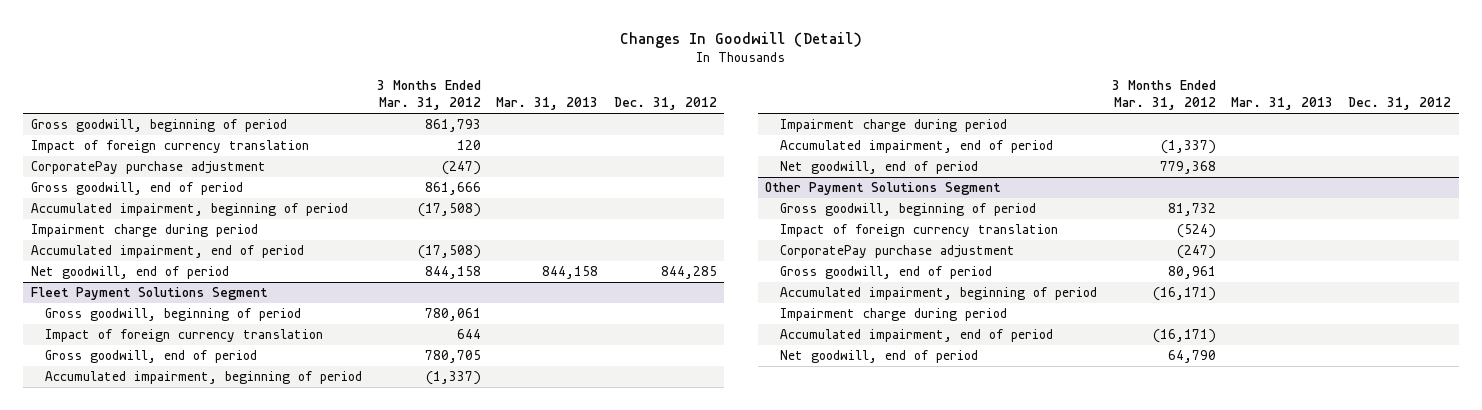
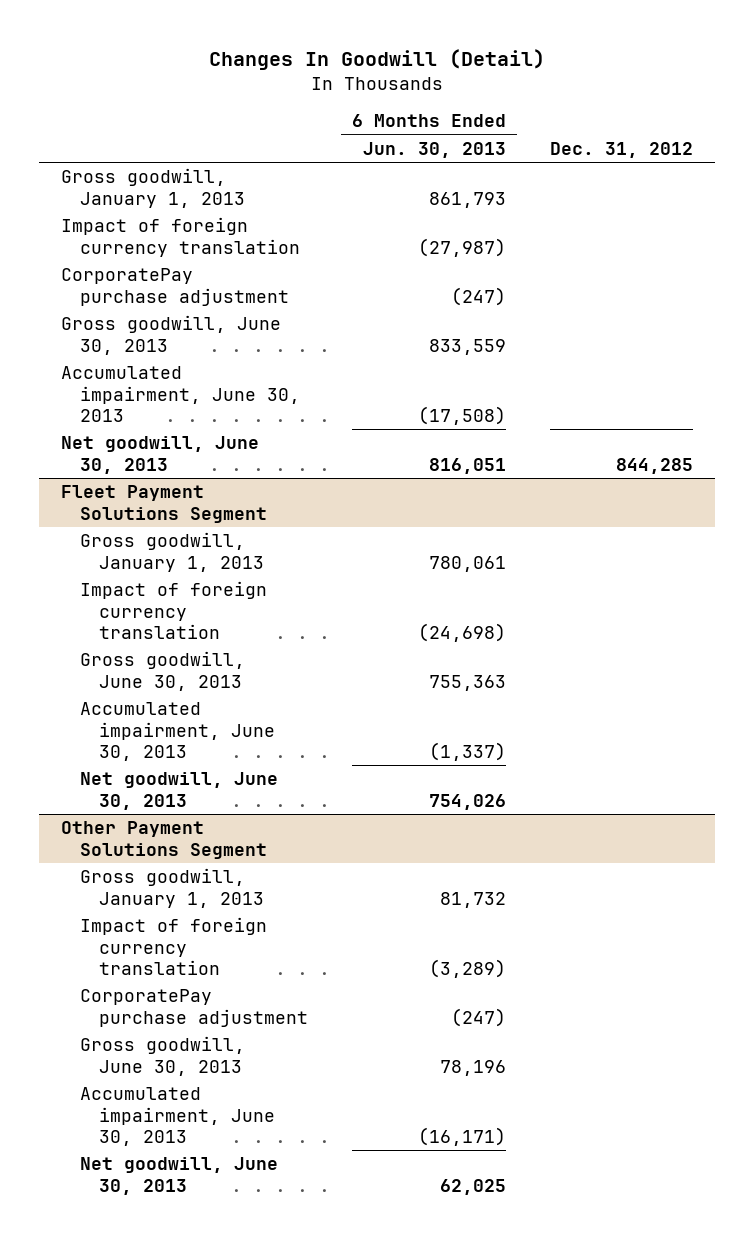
- | 3 Months Ended Mar. 31, 2012 | Mar. 31, 2013 | Dec. 31, 2012
+ | 6 Months Ended Jun. 30, 2013 | Dec. 31, 2012
- Gross goodwill, beginning of period | 861,793 | |
+ Gross goodwill, January 1, 2013 | 861,793 |
- Gross goodwill, end of period | 861,666 | |
- Accumulated impairment, beginning of period | (17,508) | |
- Impairment charge during period
- Accumulated impairment, end of period | (17,508) | |
- Net goodwill, end of period | 844,158 | 844,158 | 844,285
+ Gross goodwill, June 30, 2013 | 833,559 |
+ Accumulated impairment, June 30, 2013 | (17,508) |
+ Net goodwill, June 30, 2013 | 816,051 | 844,285
@ Fleet Payment Solutions Segment
- Gross goodwill, beginning of period | 780,061 | |
+ Gross goodwill, January 1, 2013 | 780,061 |
- Gross goodwill, end of period | 780,705 | |
- Accumulated impairment, beginning of period | (1,337) | |
- Impairment charge during period
- Accumulated impairment, end of period | (1,337) | |
- Net goodwill, end of period | 779,368 | |
+ Gross goodwill, June 30, 2013 | 755,363 |
+ Accumulated impairment, June 30, 2013 | (1,337) |
+ Net goodwill, June 30, 2013 | 754,026 |
@ Other Payment Solutions Segment
- Gross goodwill, beginning of period | 81,732 | |
+ Gross goodwill, January 1, 2013 | 81,732 |
- Gross goodwill, end of period | 80,961 | |
- Accumulated impairment, beginning of period | (16,171) | |
- Impairment charge during period
- Accumulated impairment, end of period | (16,171) | |
- Net goodwill, end of period | 64,790 | |
+ Gross goodwill, June 30, 2013 | 78,196 |
+ Accumulated impairment, June 30, 2013 | (16,171) |
+ Net goodwill, June 30, 2013 | 62,025 |

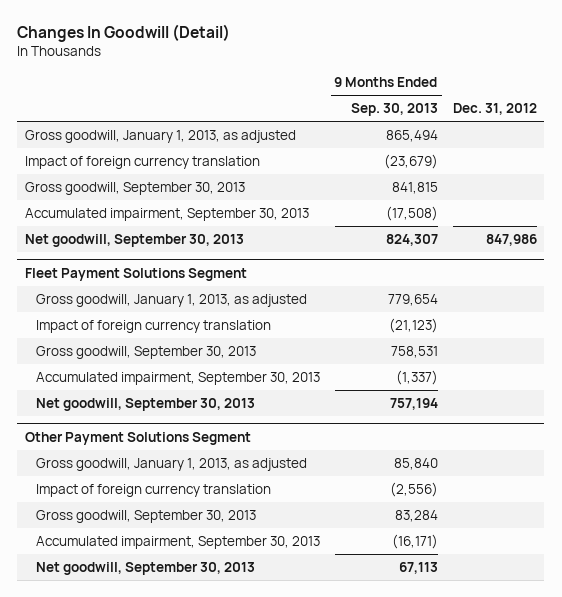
- | 6 Months Ended Jun. 30, 2013 | Dec. 31, 2012
+ | 9 Months Ended Sep. 30, 2013 | Dec. 31, 2012
- Gross goodwill, January 1, 2013 | 861,793 |
+ Gross goodwill, January 1, 2013, as adjusted | 865,494 |
- CorporatePay purchase adjustment | (247) |
- Gross goodwill, June 30, 2013 | 833,559 |
- Accumulated impairment, June 30, 2013 | (17,508) |
- Net goodwill, June 30, 2013 | 816,051 | 844,285
+ Gross goodwill, September 30, 2013 | 841,815 |
+ Accumulated impairment, September 30, 2013 | (17,508) |
+ Net goodwill, September 30, 2013 | 824,307 | 847,986
@ Fleet Payment Solutions Segment
- Gross goodwill, January 1, 2013 | 780,061 |
+ Gross goodwill, January 1, 2013, as adjusted | 779,654 |
- Gross goodwill, June 30, 2013 | 755,363 |
- Accumulated impairment, June 30, 2013 | (1,337) |
- Net goodwill, June 30, 2013 | 754,026 |
+ Gross goodwill, September 30, 2013 | 758,531 |
+ Accumulated impairment, September 30, 2013 | (1,337) |
+ Net goodwill, September 30, 2013 | 757,194 |
@ Other Payment Solutions Segment
- Gross goodwill, January 1, 2013 | 81,732 |
+ Gross goodwill, January 1, 2013, as adjusted | 85,840 |
- CorporatePay purchase adjustment | (247) |
- Gross goodwill, June 30, 2013 | 78,196 |
- Accumulated impairment, June 30, 2013 | (16,171) |
- Net goodwill, June 30, 2013 | 62,025 |
+ Gross goodwill, September 30, 2013 | 83,284 |
+ Accumulated impairment, September 30, 2013 | (16,171) |
+ Net goodwill, September 30, 2013 | 67,113 |

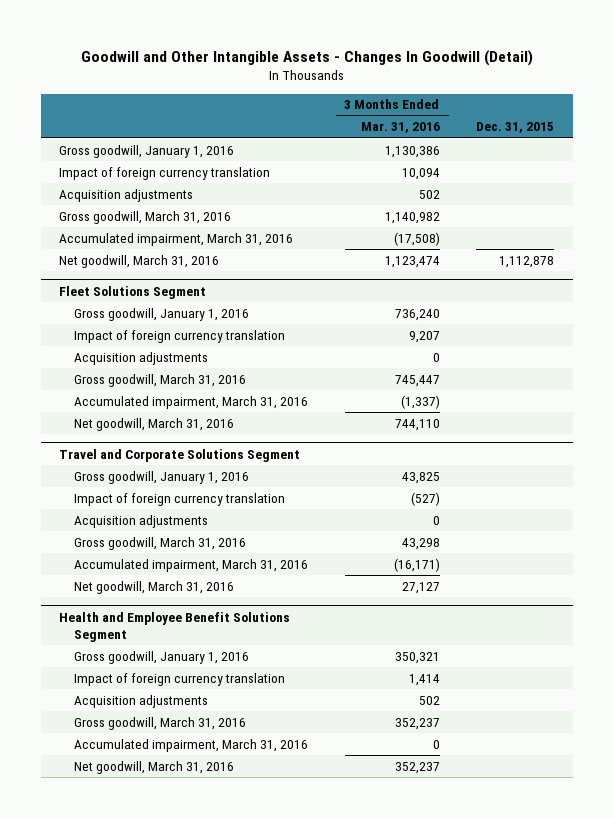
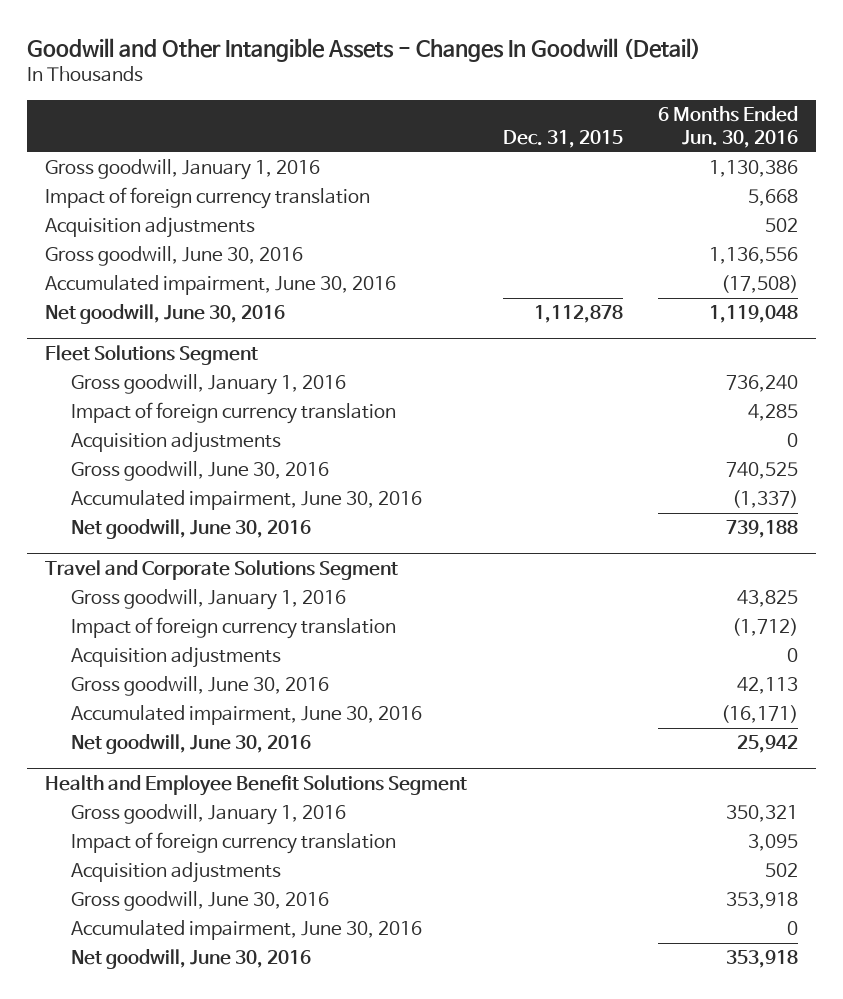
- | 3 Months Ended Mar. 31, 2016 | Dec. 31, 2015
+ | Dec. 31, 2015 | 6 Months Ended Jun. 30, 2016
- Gross goodwill, March 31, 2016 | 1,140,982 |
- Accumulated impairment, March 31, 2016 | (17,508) |
- Net goodwill, March 31, 2016 | 1,123,474 | 1,112,878
+ Gross goodwill, June 30, 2016 | | 1,136,556
+ Accumulated impairment, June 30, 2016 | | (17,508)
+ Net goodwill, June 30, 2016 | 1,112,878 | 1,119,048
@ Fleet Solutions Segment
- Gross goodwill, March 31, 2016 | 745,447 |
- Accumulated impairment, March 31, 2016 | (1,337) |
- Net goodwill, March 31, 2016 | 744,110 |
+ Gross goodwill, June 30, 2016 | | 740,525
+ Accumulated impairment, June 30, 2016 | | (1,337)
+ Net goodwill, June 30, 2016 | | 739,188
@ Travel and Corporate Solutions Segment
- Gross goodwill, March 31, 2016 | 43,298 |
- Accumulated impairment, March 31, 2016 | (16,171) |
- Net goodwill, March 31, 2016 | 27,127 |
+ Gross goodwill, June 30, 2016 | | 42,113
+ Accumulated impairment, June 30, 2016 | | (16,171)
+ Net goodwill, June 30, 2016 | | 25,942
@ Health and Employee Benefit Solutions Segment
- Gross goodwill, March 31, 2016 | 352,237 |
- Accumulated impairment, March 31, 2016 | 0 |
- Net goodwill, March 31, 2016 | 352,237 |
+ Gross goodwill, June 30, 2016 | | 353,918
+ Accumulated impairment, June 30, 2016 | | 0
+ Net goodwill, June 30, 2016 | | 353,918

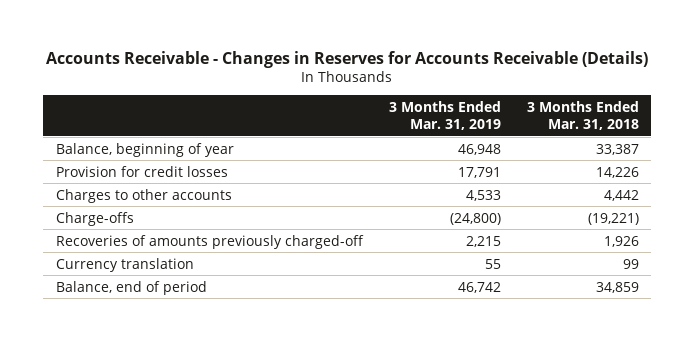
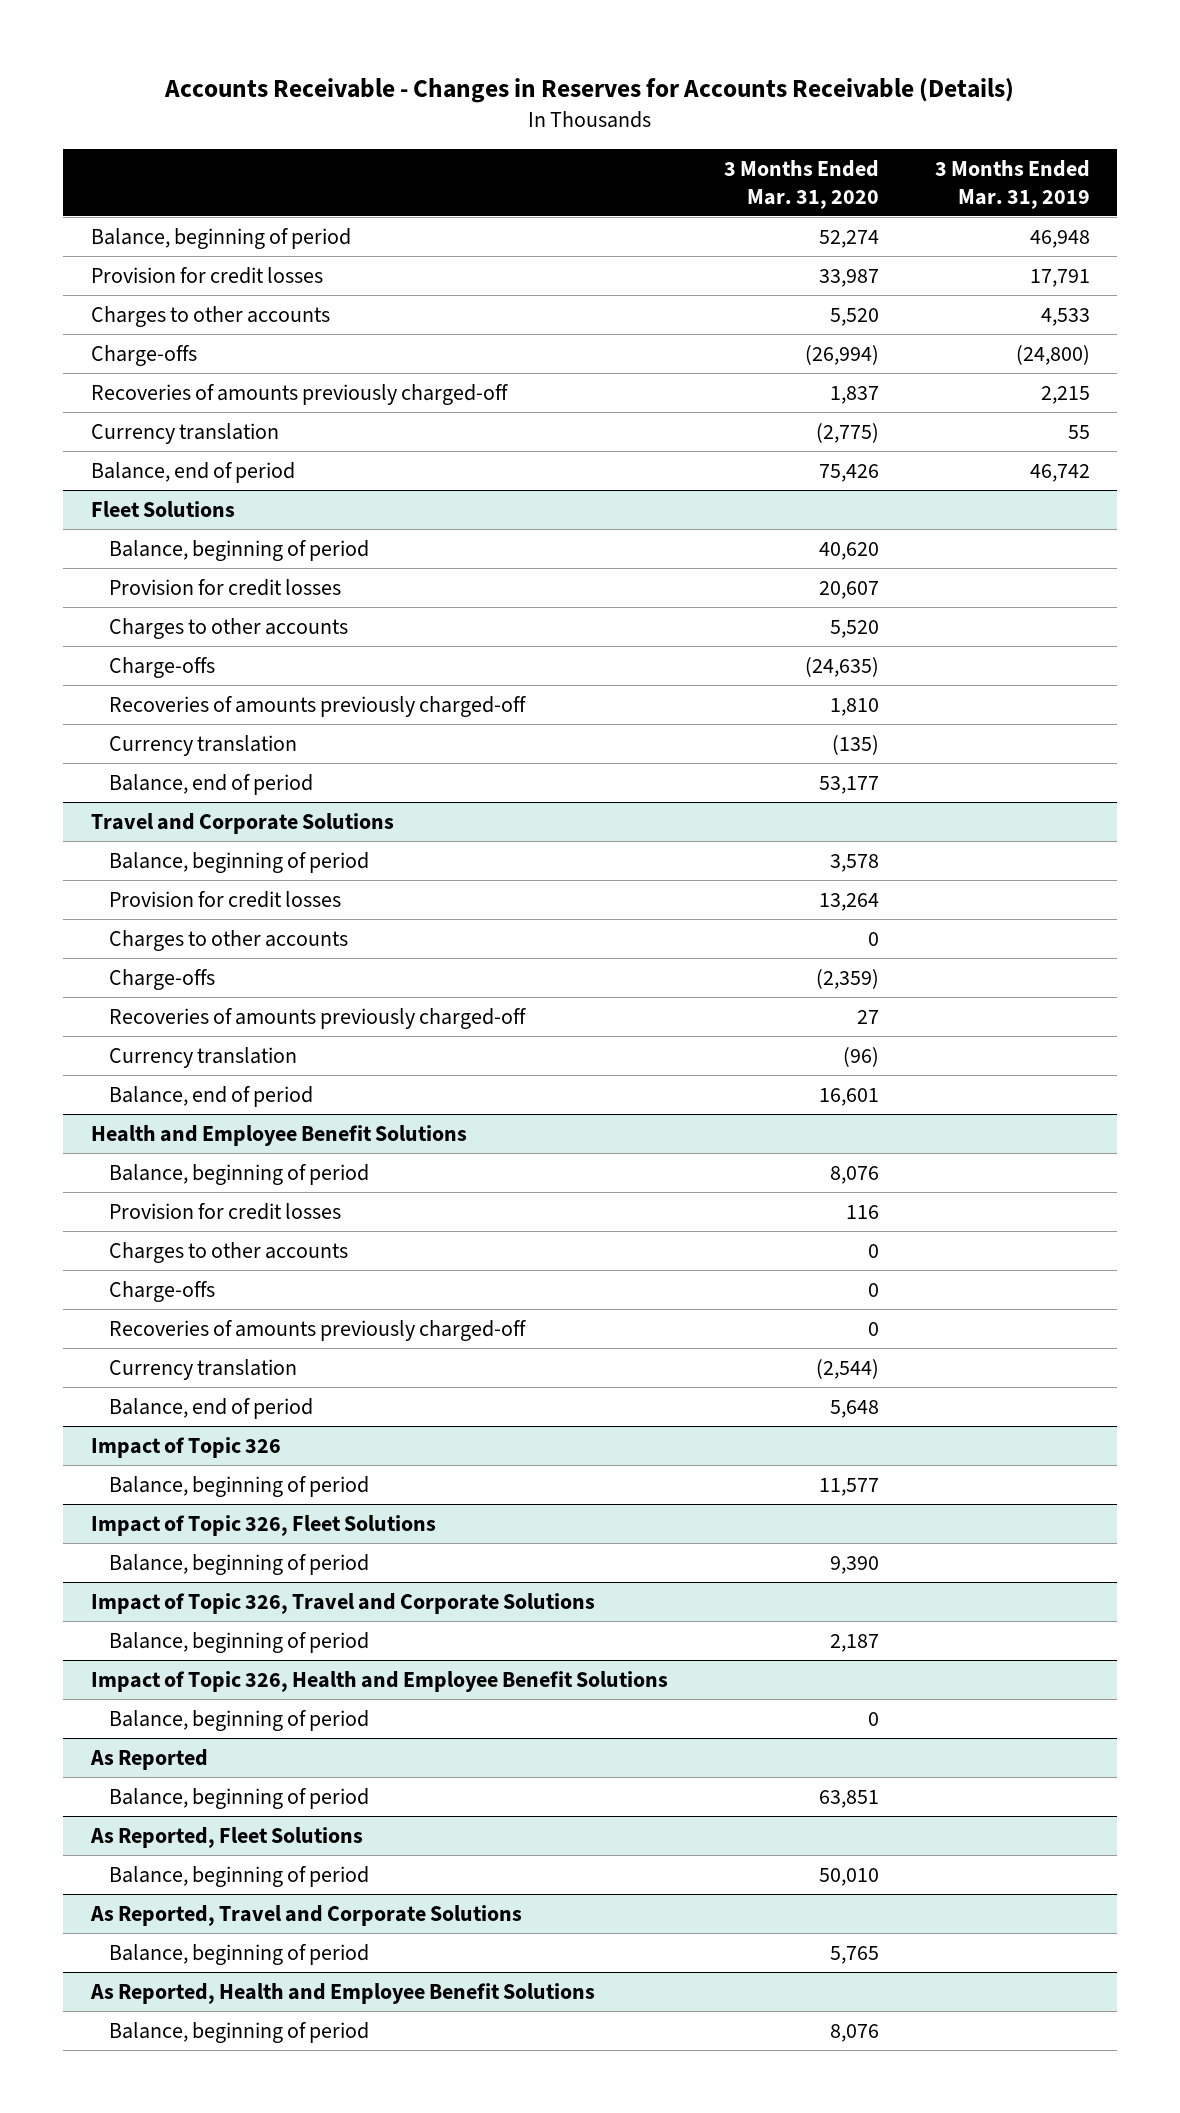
- | 3 Months Ended Mar. 31, 2019 | 3 Months Ended Mar. 31, 2018
+ | 3 Months Ended Mar. 31, 2020 | 3 Months Ended Mar. 31, 2019
- Balance, beginning of year | 46,948 | 33,387
+ Balance, beginning of period | 52,274 | 46,948
+ Fleet Solutions
+ Balance, beginning of period | 40,620 |
+ Provision for credit losses | 20,607 |
+ Charges to other accounts | 5,520 |
+ Charge-offs | (24,635) |
+ Recoveries of amounts previously charged-off | 1,810 |
+ Currency translation | (135) |
+ Balance, end of period | 53,177 |
+ Travel and Corporate Solutions
+ Balance, beginning of period | 3,578 |
+ Provision for credit losses | 13,264 |
+ Charges to other accounts | 0 |
+ Charge-offs | (2,359) |
+ Recoveries of amounts previously charged-off | 27 |
+ Currency translation | (96) |
+ Balance, end of period | 16,601 |
+ Health and Employee Benefit Solutions
+ Balance, beginning of period | 8,076 |
+ Provision for credit losses | 116 |
+ Charges to other accounts | 0 |
+ Charge-offs | 0 |
+ Recoveries of amounts previously charged-off | 0 |
+ Currency translation | (2,544) |
+ Balance, end of period | 5,648 |
+ Impact of Topic 326
+ Balance, beginning of period | 11,577 |
+ Impact of Topic 326, Fleet Solutions
+ Balance, beginning of period | 9,390 |
+ Impact of Topic 326, Travel and Corporate Solutions
+ Balance, beginning of period | 2,187 |
+ Impact of Topic 326, Health and Employee Benefit Solutions
+ Balance, beginning of period | 0 |
+ As Reported
+ Balance, beginning of period | 63,851 |
+ As Reported, Fleet Solutions
+ Balance, beginning of period | 50,010 |
+ As Reported, Travel and Corporate Solutions
+ Balance, beginning of period | 5,765 |
+ As Reported, Health and Employee Benefit Solutions
+ Balance, beginning of period | 8,076 |

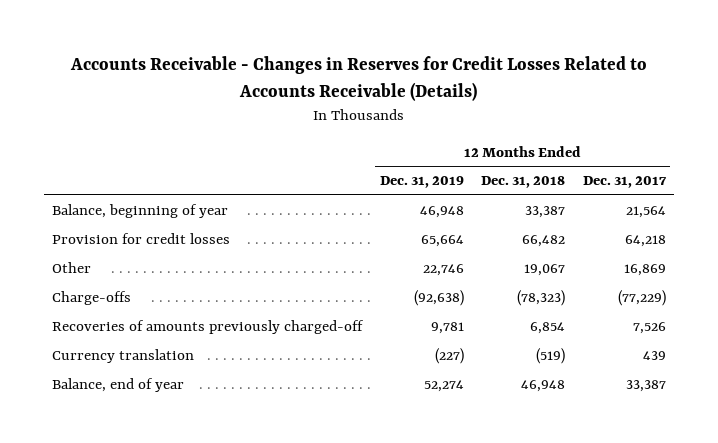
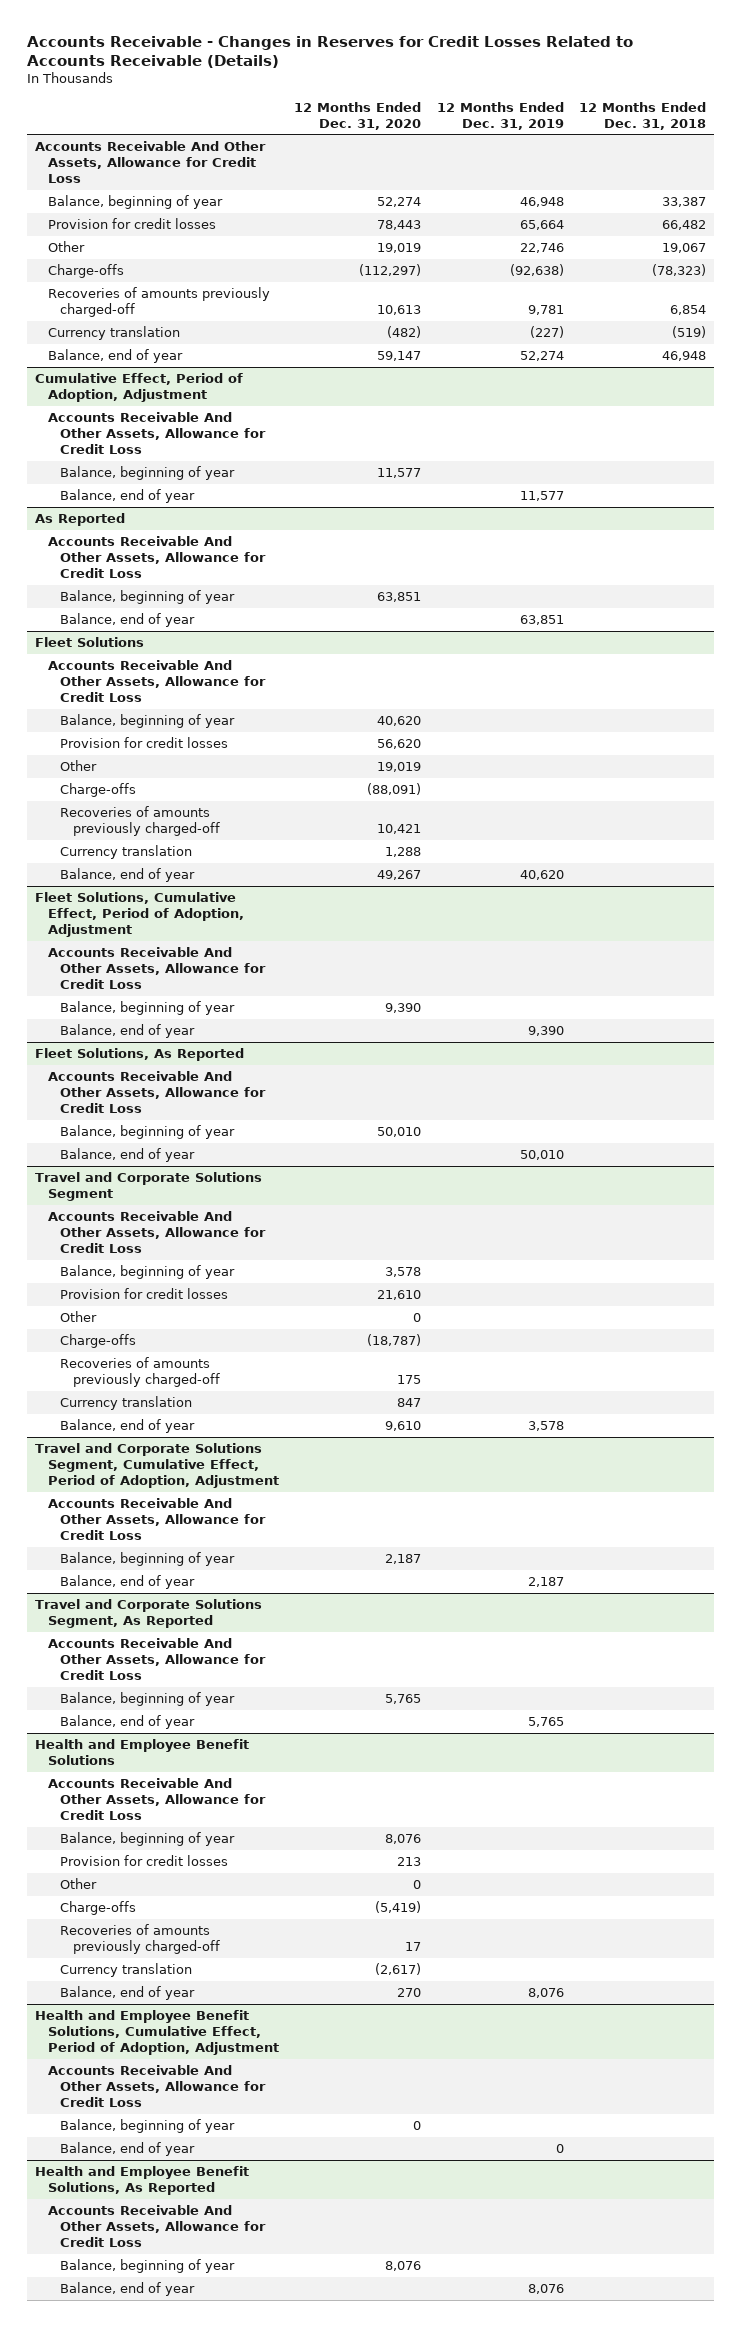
- | 12 Months Ended Dec. 31, 2019 | 12 Months Ended Dec. 31, 2018 | 12 Months Ended Dec. 31, 2017
+ | 12 Months Ended Dec. 31, 2020 | 12 Months Ended Dec. 31, 2019 | 12 Months Ended Dec. 31, 2018
+ Accounts Receivable And Other Assets, Allowance for Credit Loss
+ Cumulative Effect, Period of Adoption, Adjustment
+ Accounts Receivable And Other Assets, Allowance for Credit Loss
+ Balance, beginning of year | 11,577 | |
+ Balance, end of year | | 11,577 |
+ As Reported
+ Accounts Receivable And Other Assets, Allowance for Credit Loss
+ Balance, beginning of year | 63,851 | |
+ Balance, end of year | | 63,851 |
+ Fleet Solutions
+ Accounts Receivable And Other Assets, Allowance for Credit Loss
+ Balance, beginning of year | 40,620 | |
+ Provision for credit losses | 56,620 | |
+ Other | 19,019 | |
+ Charge-offs | (88,091) | |
+ Recoveries of amounts previously charged-off | 10,421 | |
+ Currency translation | 1,288 | |
+ Balance, end of year | 49,267 | 40,620 |
+ Fleet Solutions, Cumulative Effect, Period of Adoption, Adjustment
+ Accounts Receivable And Other Assets, Allowance for Credit Loss
+ Balance, beginning of year | 9,390 | |
+ Balance, end of year | | 9,390 |
+ Fleet Solutions, As Reported
+ Accounts Receivable And Other Assets, Allowance for Credit Loss
+ Balance, beginning of year | 50,010 | |
+ Balance, end of year | | 50,010 |
+ Travel and Corporate Solutions Segment
+ Accounts Receivable And Other Assets, Allowance for Credit Loss
+ Balance, beginning of year | 3,578 | |
+ Provision for credit losses | 21,610 | |
+ Other | 0 | |
+ Charge-offs | (18,787) | |
+ Recoveries of amounts previously charged-off | 175 | |
+ Currency translation | 847 | |
+ Balance, end of year | 9,610 | 3,578 |
+ Travel and Corporate Solutions Segment, Cumulative Effect, Period of Adoption, Adjustment
+ Accounts Receivable And Other Assets, Allowance for Credit Loss
+ Balance, beginning of year | 2,187 | |
+ Balance, end of year | | 2,187 |
+ Travel and Corporate Solutions Segment, As Reported
+ Accounts Receivable And Other Assets, Allowance for Credit Loss
+ Balance, beginning of year | 5,765 | |
+ Balance, end of year | | 5,765 |
+ Health and Employee Benefit Solutions
+ Accounts Receivable And Other Assets, Allowance for Credit Loss
+ Balance, beginning of year | 8,076 | |
+ Provision for credit losses | 213 | |
+ Other | 0 | |
+ Charge-offs | (5,419) | |
+ Recoveries of amounts previously charged-off | 17 | |
+ Currency translation | (2,617) | |
+ Balance, end of year | 270 | 8,076 |
+ Health and Employee Benefit Solutions, Cumulative Effect, Period of Adoption, Adjustment
+ Accounts Receivable And Other Assets, Allowance for Credit Loss
+ Balance, beginning of year | 0 | |
+ Balance, end of year | | 0 |
+ Health and Employee Benefit Solutions, As Reported
+ Accounts Receivable And Other Assets, Allowance for Credit Loss
+ Balance, beginning of year | 8,076 | |
+ Balance, end of year | | 8,076 |

